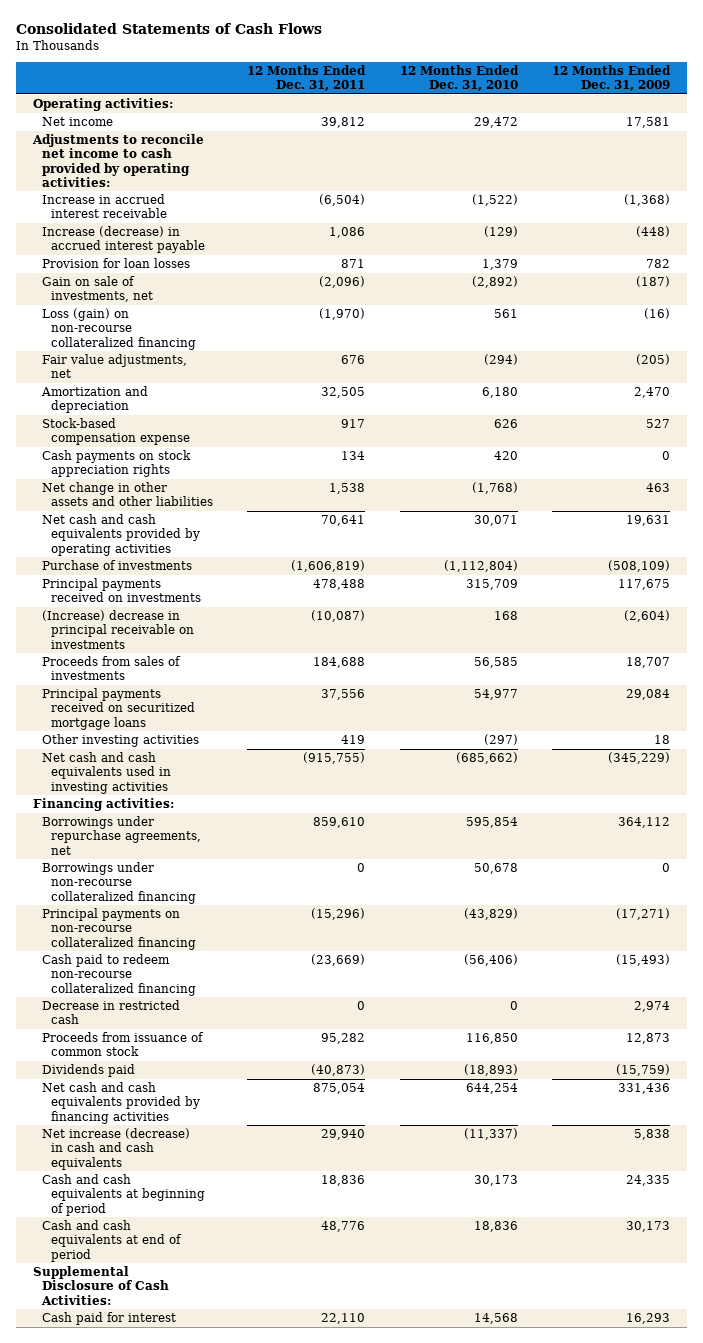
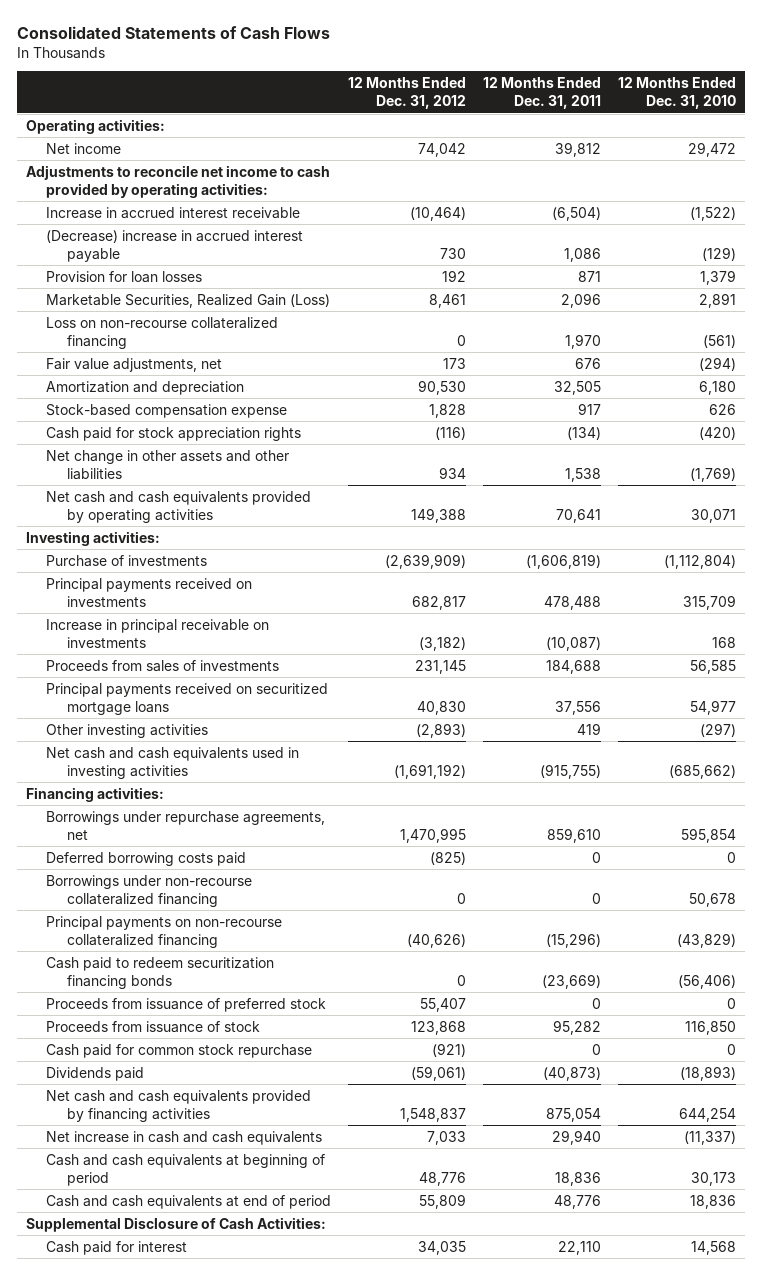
- | 12 Months Ended Dec. 31, 2011 | 12 Months Ended Dec. 31, 2010 | 12 Months Ended Dec. 31, 2009
+ | 12 Months Ended Dec. 31, 2012 | 12 Months Ended Dec. 31, 2011 | 12 Months Ended Dec. 31, 2010
- Increase (decrease) in accrued interest payable | 1,086 | (129) | (448)
+ (Decrease) increase in accrued interest payable | 730 | 1,086 | (129)
- Gain on sale of investments, net | (2,096) | (2,892) | (187)
- Loss (gain) on non-recourse collateralized financing | (1,970) | 561 | (16)
+ Marketable Securities, Realized Gain (Loss) | 8,461 | 2,096 | 2,891
+ Loss on non-recourse collateralized financing | 0 | 1,970 | (561)
- Cash payments on stock appreciation rights | 134 | 420 | 0
- Net change in other assets and other liabilities | 1,538 | (1,768) | 463
+ Cash paid for stock appreciation rights | (116) | (134) | (420)
+ Net change in other assets and other liabilities | 934 | 1,538 | (1,769)
+ Investing activities:
- (Increase) decrease in principal receivable on investments | (10,087) | 168 | (2,604)
+ Increase in principal receivable on investments | (3,182) | (10,087) | 168
+ Deferred borrowing costs paid | (825) | 0 | 0
- Cash paid to redeem non-recourse collateralized financing | (23,669) | (56,406) | (15,493)
- Decrease in restricted cash | 0 | 0 | 2,974
- Proceeds from issuance of common stock | 95,282 | 116,850 | 12,873
+ Cash paid to redeem securitization financing bonds | 0 | (23,669) | (56,406)
+ Proceeds from issuance of preferred stock | 55,407 | 0 | 0
+ Proceeds from issuance of stock | 123,868 | 95,282 | 116,850
+ Cash paid for common stock repurchase | (921) | 0 | 0
- Net increase (decrease) in cash and cash equivalents | 29,940 | (11,337) | 5,838
+ Net increase in cash and cash equivalents | 7,033 | 29,940 | (11,337)

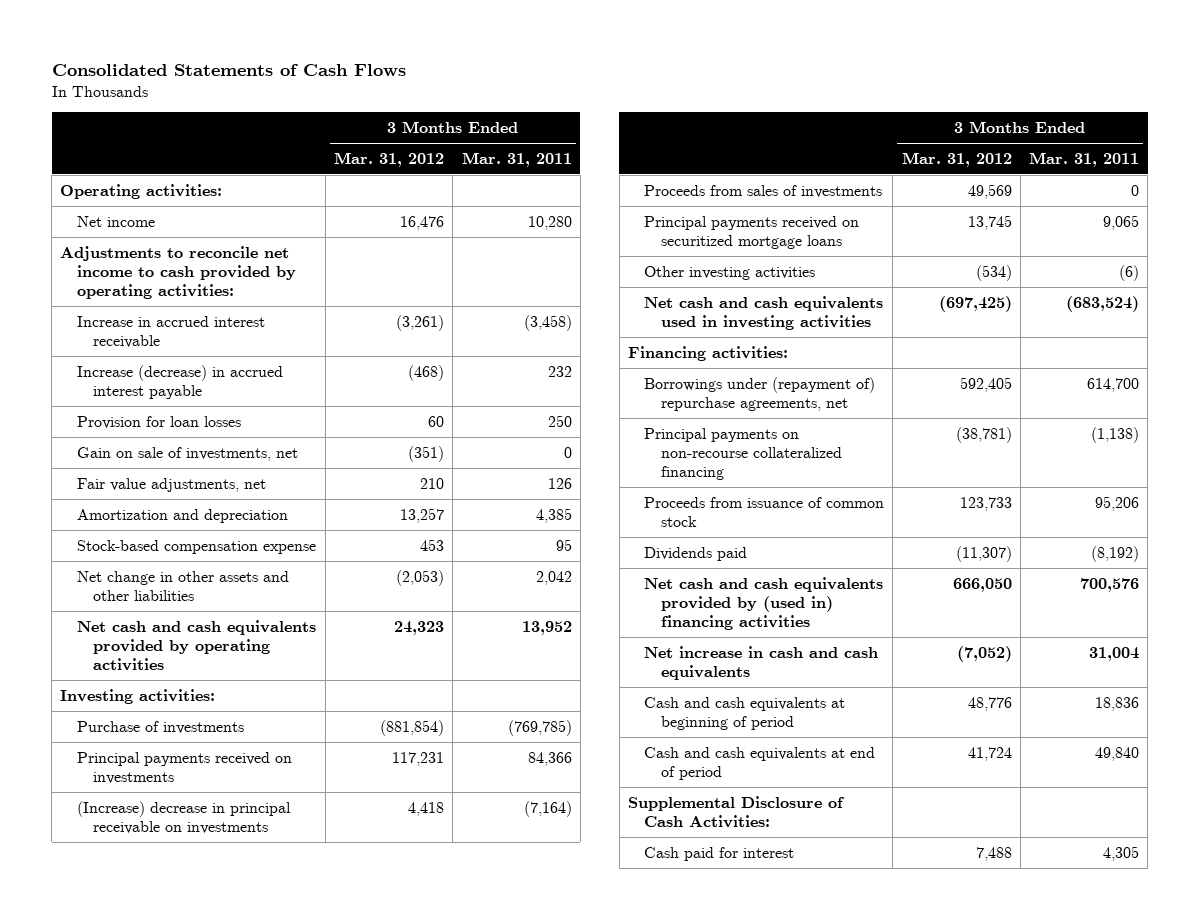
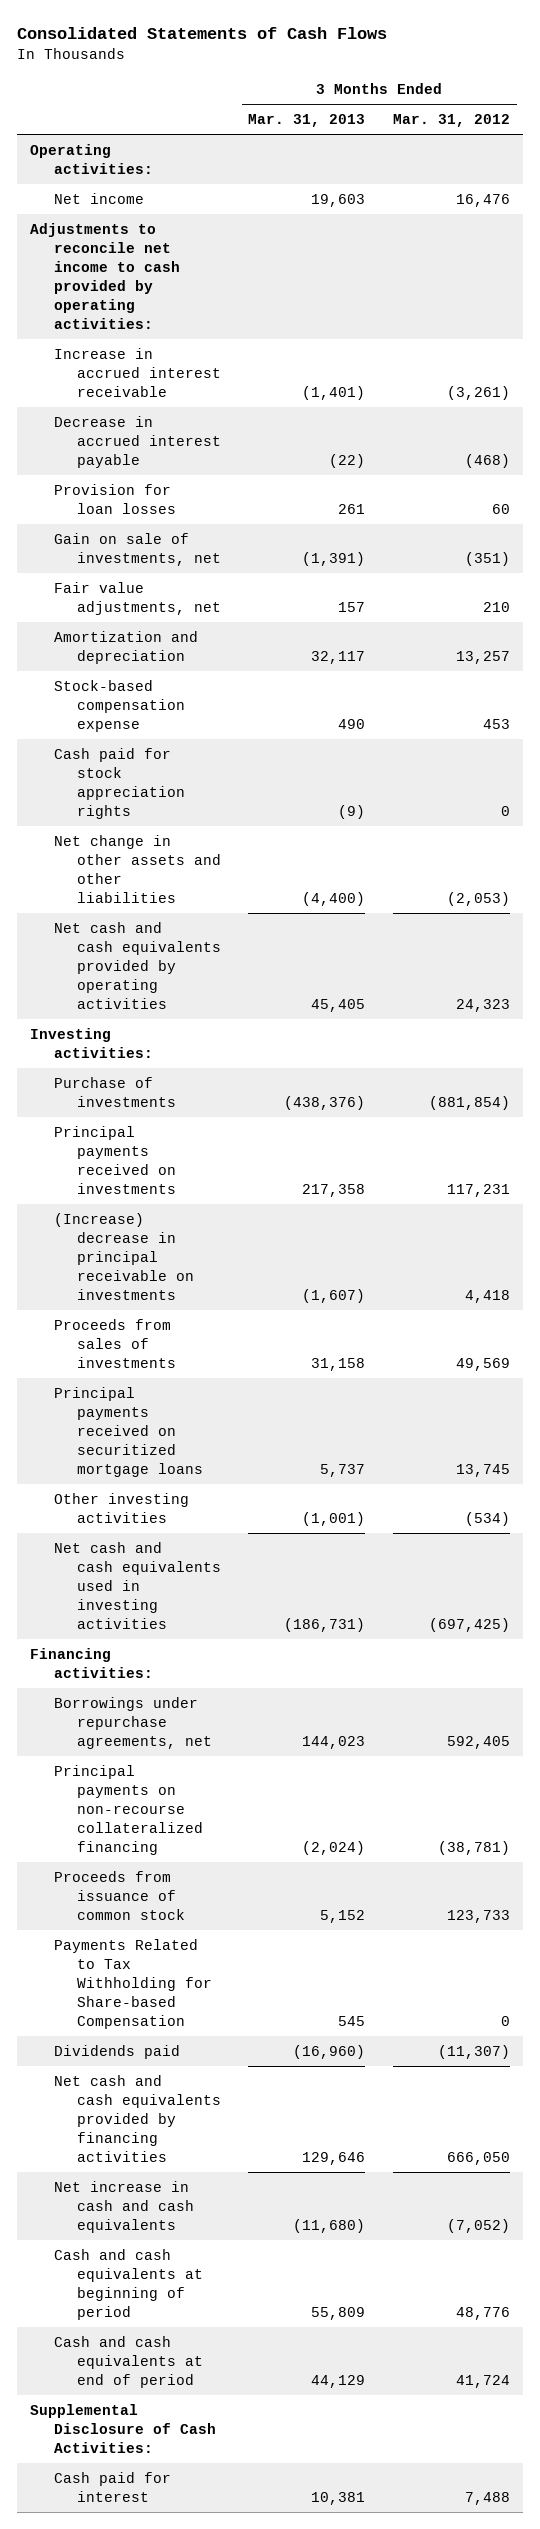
- | 3 Months Ended Mar. 31, 2012 | 3 Months Ended Mar. 31, 2011
+ | 3 Months Ended Mar. 31, 2013 | 3 Months Ended Mar. 31, 2012
- Increase (decrease) in accrued interest payable | (468) | 232
+ Decrease in accrued interest payable | (22) | (468)
+ Cash paid for stock appreciation rights | (9) | 0
- Borrowings under (repayment of) repurchase agreements, net | 592,405 | 614,700
+ Borrowings under repurchase agreements, net | 144,023 | 592,405
+ Payments Related to Tax Withholding for Share-based Compensation | 545 | 0
- Net cash and cash equivalents provided by (used in) financing activities | 666,050 | 700,576
+ Net cash and cash equivalents provided by financing activities | 129,646 | 666,050

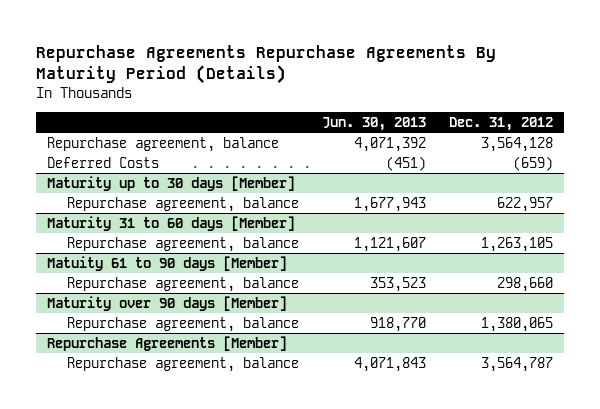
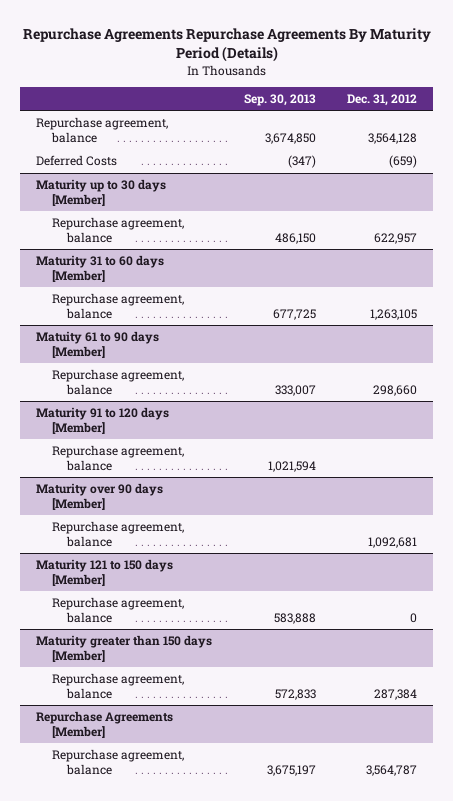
- | Jun. 30, 2013 | Dec. 31, 2012
+ | Sep. 30, 2013 | Dec. 31, 2012
+ Maturity 91 to 120 days [Member]
+ Repurchase agreement, balance | 1,021,594 |
@ Maturity over 90 days [Member]
- Repurchase agreement, balance | 918,770 | 1,380,065
+ Repurchase agreement, balance | | 1,092,681
+ Maturity 121 to 150 days [Member]
+ Repurchase agreement, balance | 583,888 | 0
+ Maturity greater than 150 days [Member]
+ Repurchase agreement, balance | 572,833 | 287,384

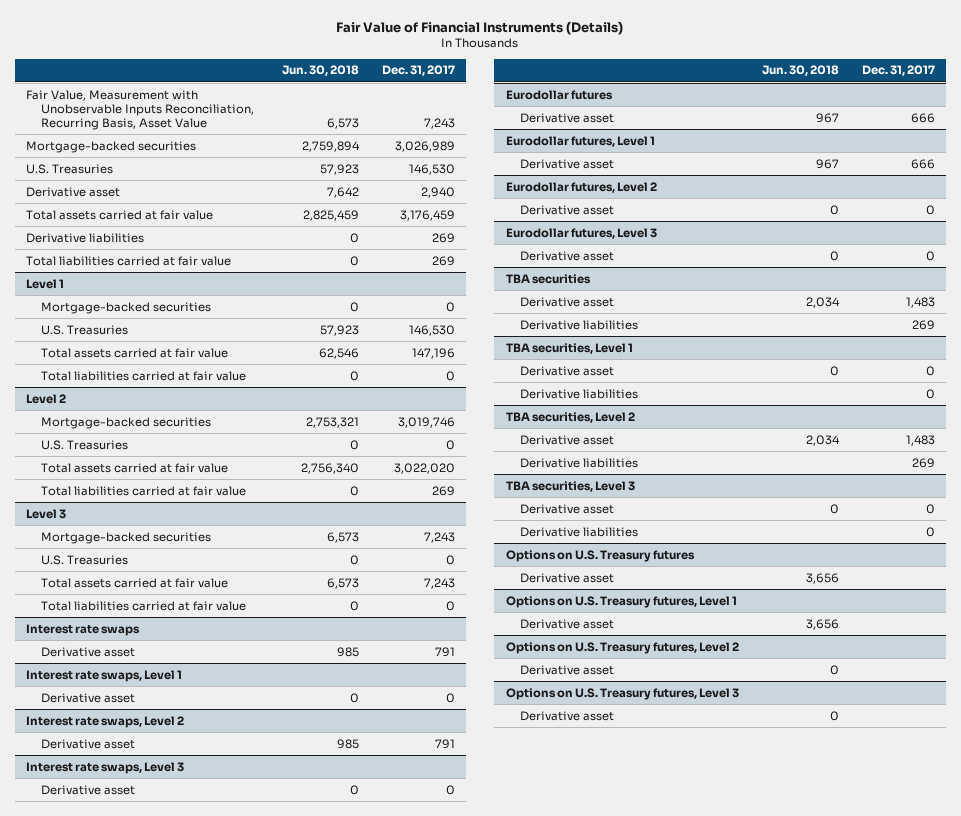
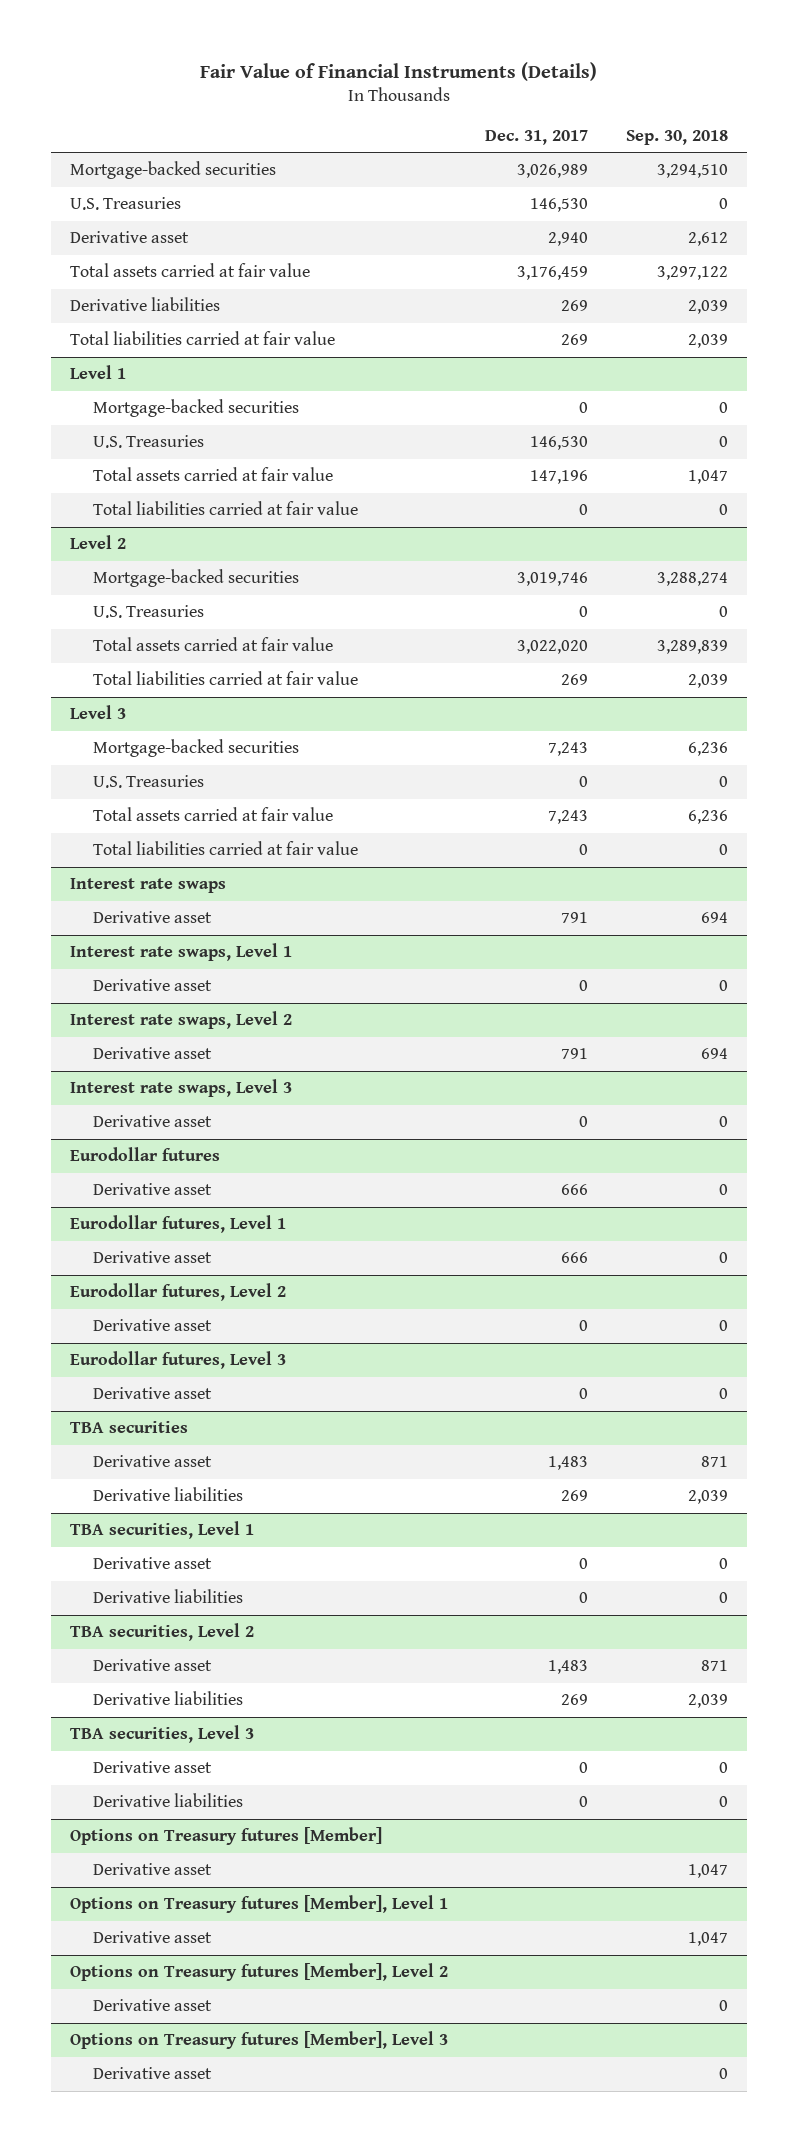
- | Jun. 30, 2018 | Dec. 31, 2017
+ | Dec. 31, 2017 | Sep. 30, 2018
- Fair Value, Measurement with Unobservable Inputs Reconciliation, Recurring Basis, Asset Value | 6,573 | 7,243
- Options on U.S. Treasury futures
+ Options on Treasury futures [Member]
- Options on U.S. Treasury futures, Level 1
+ Options on Treasury futures [Member], Level 1
- Options on U.S. Treasury futures, Level 2
+ Options on Treasury futures [Member], Level 2
- Options on U.S. Treasury futures, Level 3
+ Options on Treasury futures [Member], Level 3

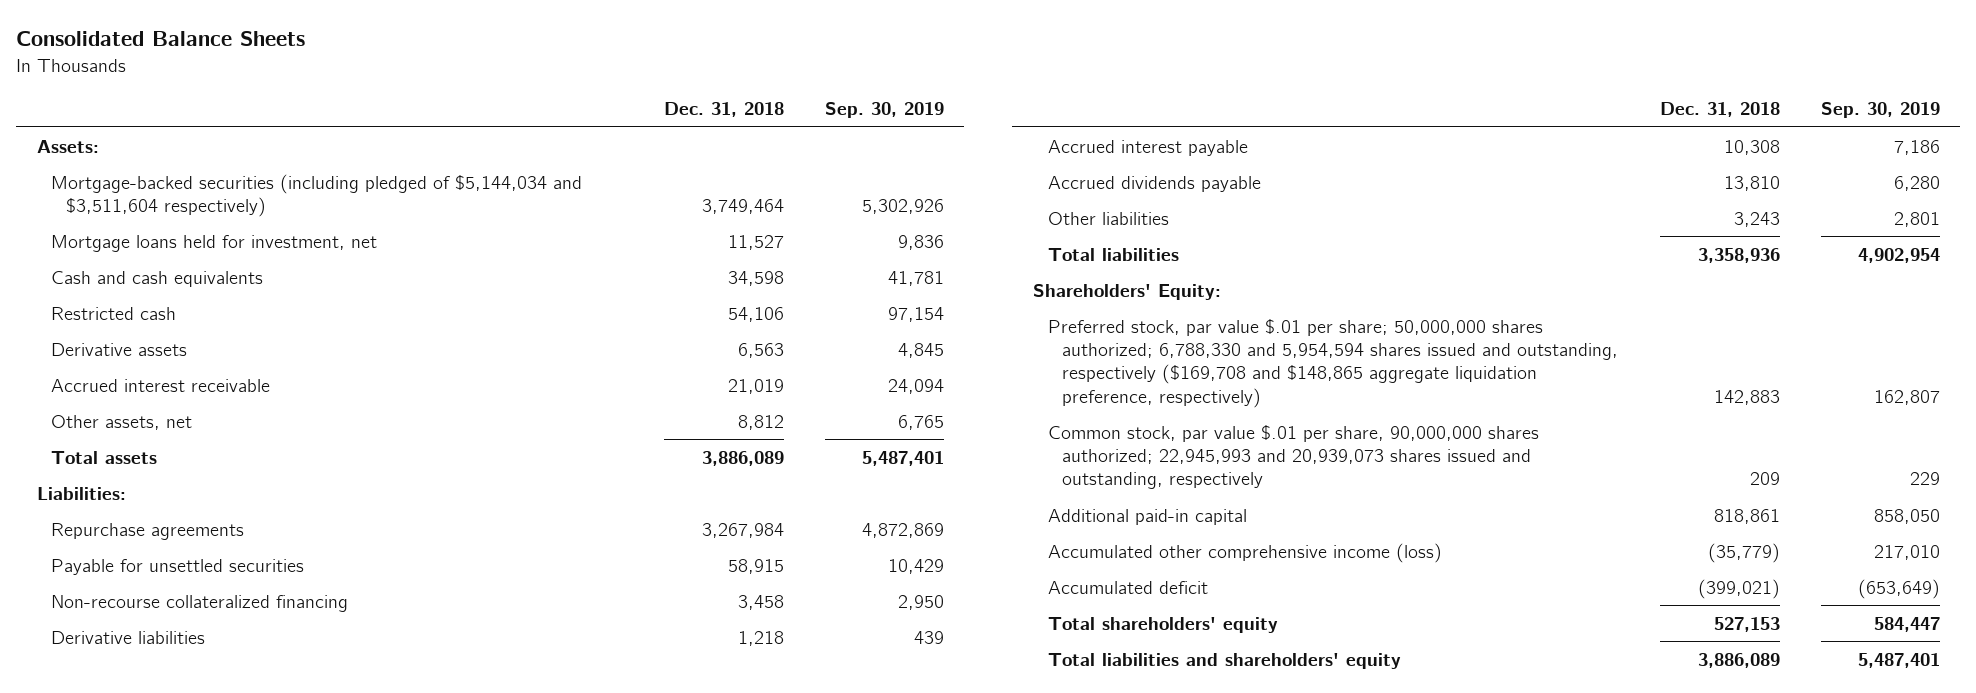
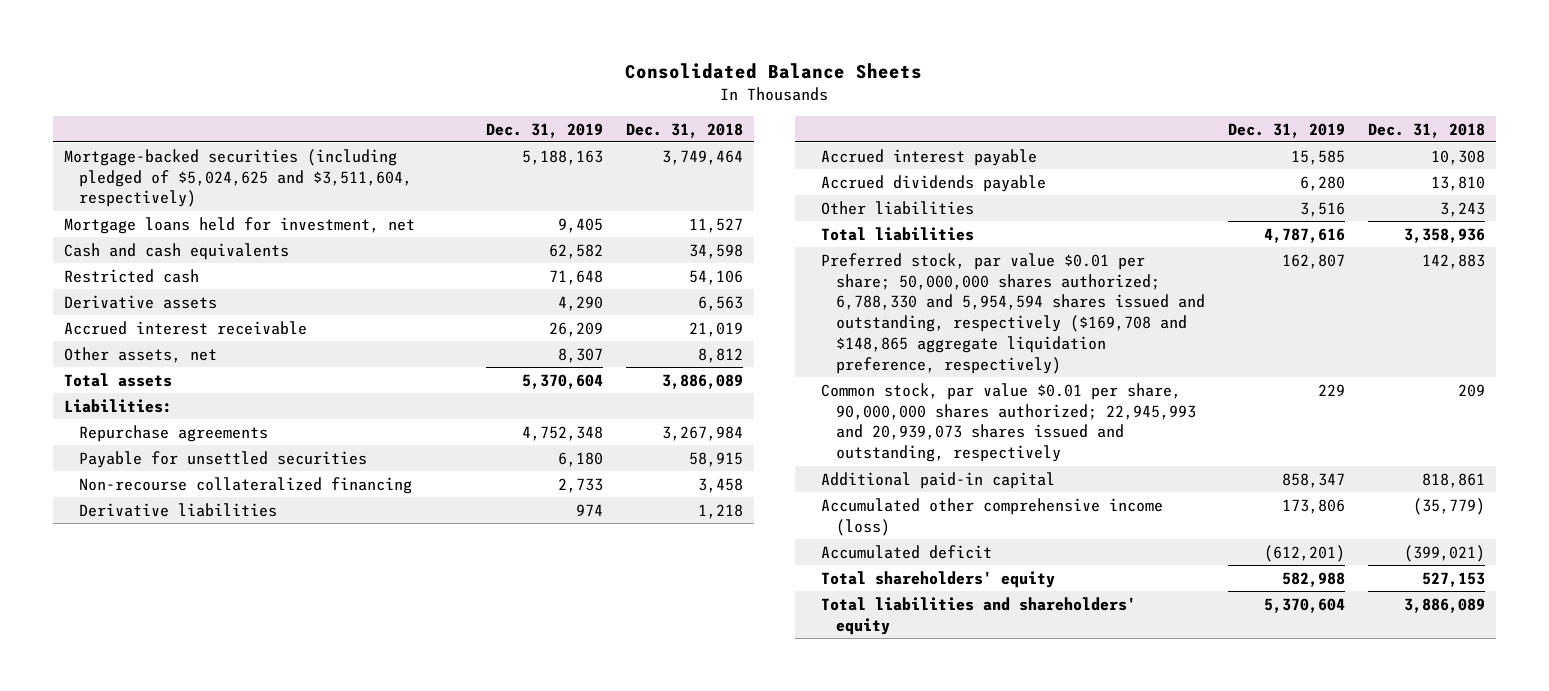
- | Dec. 31, 2018 | Sep. 30, 2019
+ | Dec. 31, 2019 | Dec. 31, 2018
- Assets:
- Mortgage-backed securities (including pledged of $5,144,034 and $3,511,604 respectively) | 3,749,464 | 5,302,926
+ Mortgage-backed securities (including pledged of $5,024,625 and $3,511,604, respectively) | 5,188,163 | 3,749,464
- Shareholders' Equity:
- Preferred stock, par value $.01 per share; 50,000,000 shares authorized; 6,788,330 and 5,954,594 shares issued and outstanding, respectively ($169,708 and $148,865 aggregate liquidation preference, respectively) | 142,883 | 162,807
- Common stock, par value $.01 per share, 90,000,000 shares authorized; 22,945,993 and 20,939,073 shares issued and outstanding, respectively | 209 | 229
+ Preferred stock, par value $0.01 per share; 50,000,000 shares authorized; 6,788,330 and 5,954,594 shares issued and outstanding, respectively ($169,708 and $148,865 aggregate liquidation preference, respectively) | 162,807 | 142,883
+ Common stock, par value $0.01 per share, 90,000,000 shares authorized; 22,945,993 and 20,939,073 shares issued and outstanding, respectively | 229 | 209

